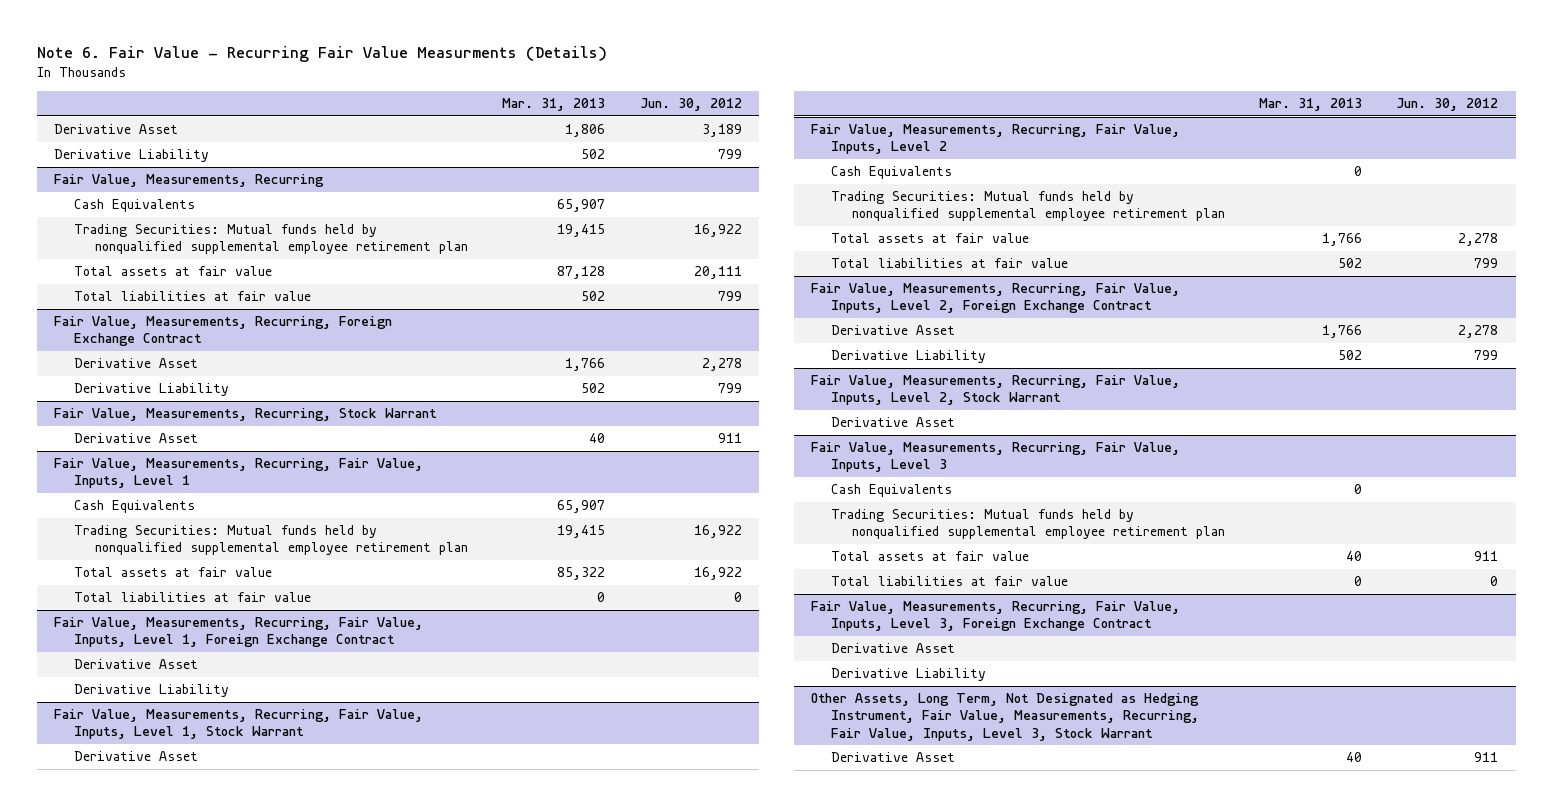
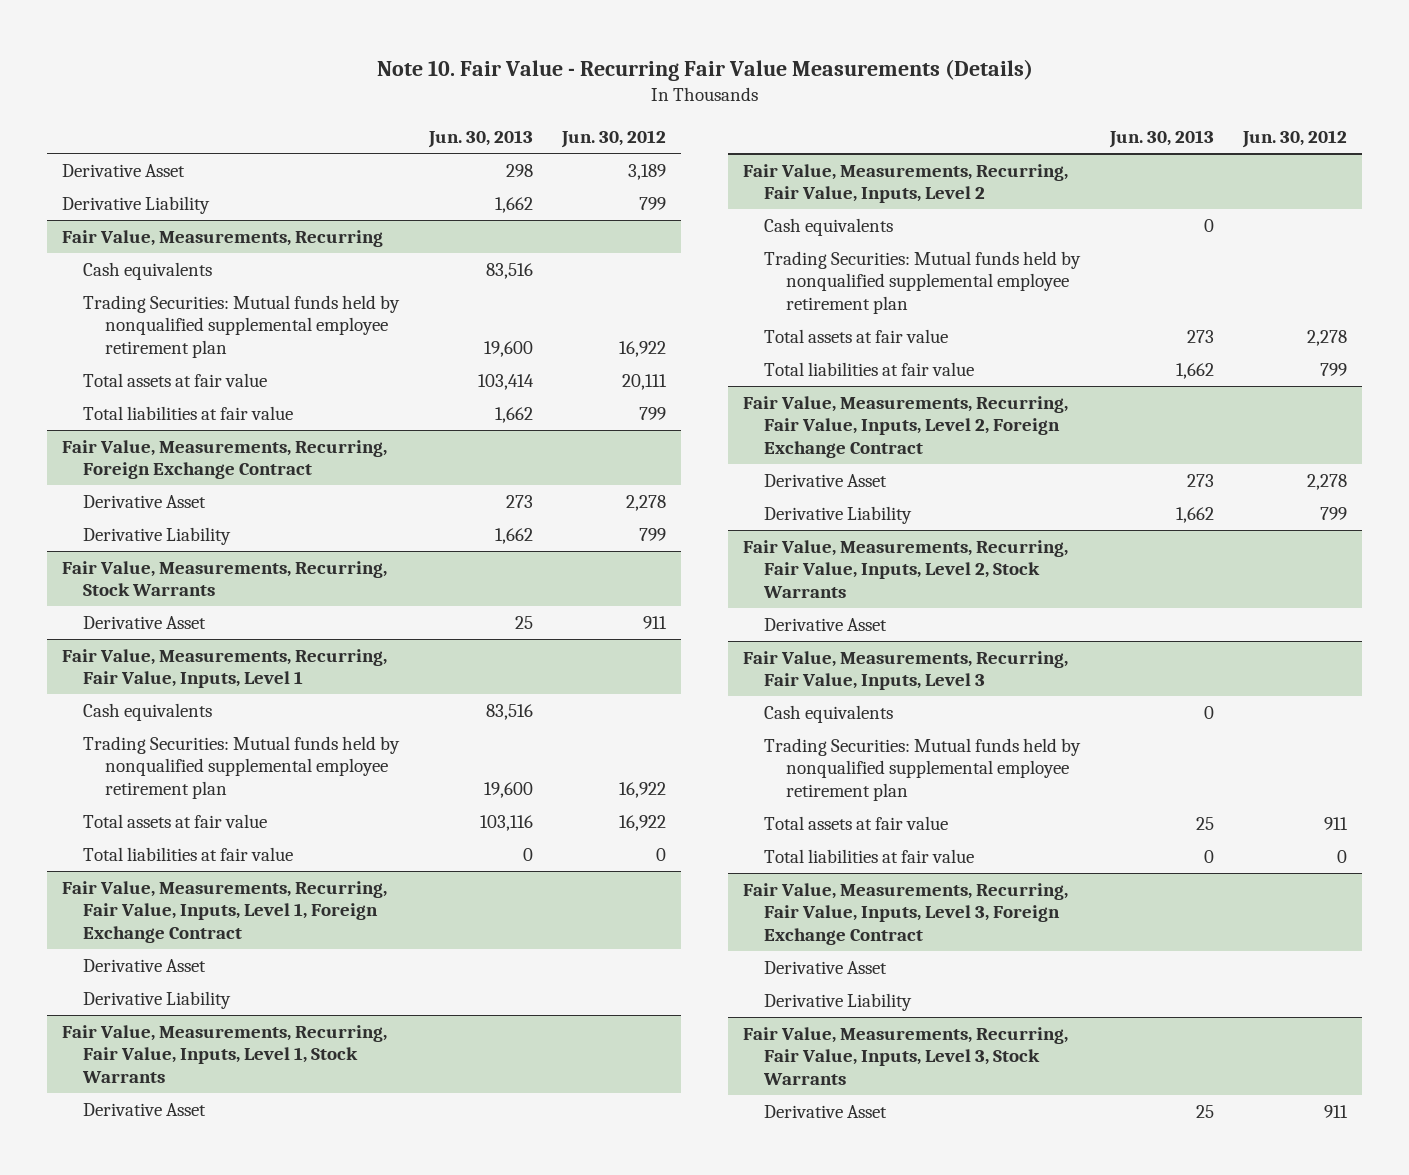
- Note 6. Fair Value - Recurring Fair Value Measurments (Details)
+ Note 10. Fair Value - Recurring Fair Value Measurements (Details)
- | Mar. 31, 2013 | Jun. 30, 2012
+ | Jun. 30, 2013 | Jun. 30, 2012
@ Fair Value, Measurements, Recurring
- Cash Equivalents | 65,907 |
+ Cash equivalents | 83,516 |
- Fair Value, Measurements, Recurring, Stock Warrant
+ Fair Value, Measurements, Recurring, Stock Warrants
@ Fair Value, Measurements, Recurring, Fair Value, Inputs, Level 1
- Cash Equivalents | 65,907 |
+ Cash equivalents | 83,516 |
- Fair Value, Measurements, Recurring, Fair Value, Inputs, Level 1, Stock Warrant
+ Fair Value, Measurements, Recurring, Fair Value, Inputs, Level 1, Stock Warrants
@ Fair Value, Measurements, Recurring, Fair Value, Inputs, Level 2
- Cash Equivalents | 0 |
+ Cash equivalents | 0 |
- Fair Value, Measurements, Recurring, Fair Value, Inputs, Level 2, Stock Warrant
+ Fair Value, Measurements, Recurring, Fair Value, Inputs, Level 2, Stock Warrants
@ Fair Value, Measurements, Recurring, Fair Value, Inputs, Level 3
- Cash Equivalents | 0 |
+ Cash equivalents | 0 |
- Other Assets, Long Term, Not Designated as Hedging Instrument, Fair Value, Measurements, Recurring, Fair Value, Inputs, Level 3, Stock Warrant
+ Fair Value, Measurements, Recurring, Fair Value, Inputs, Level 3, Stock Warrants

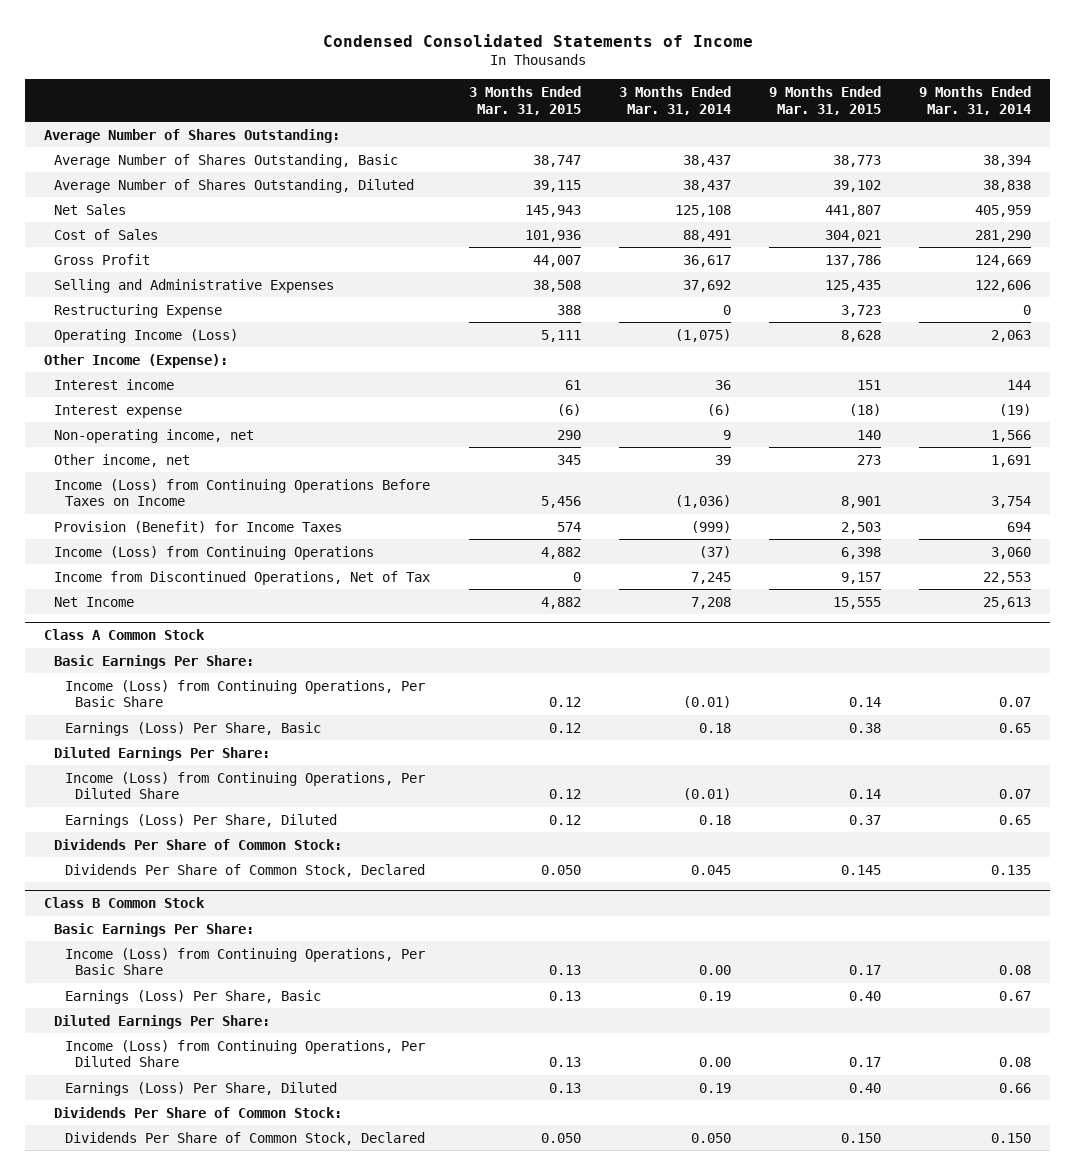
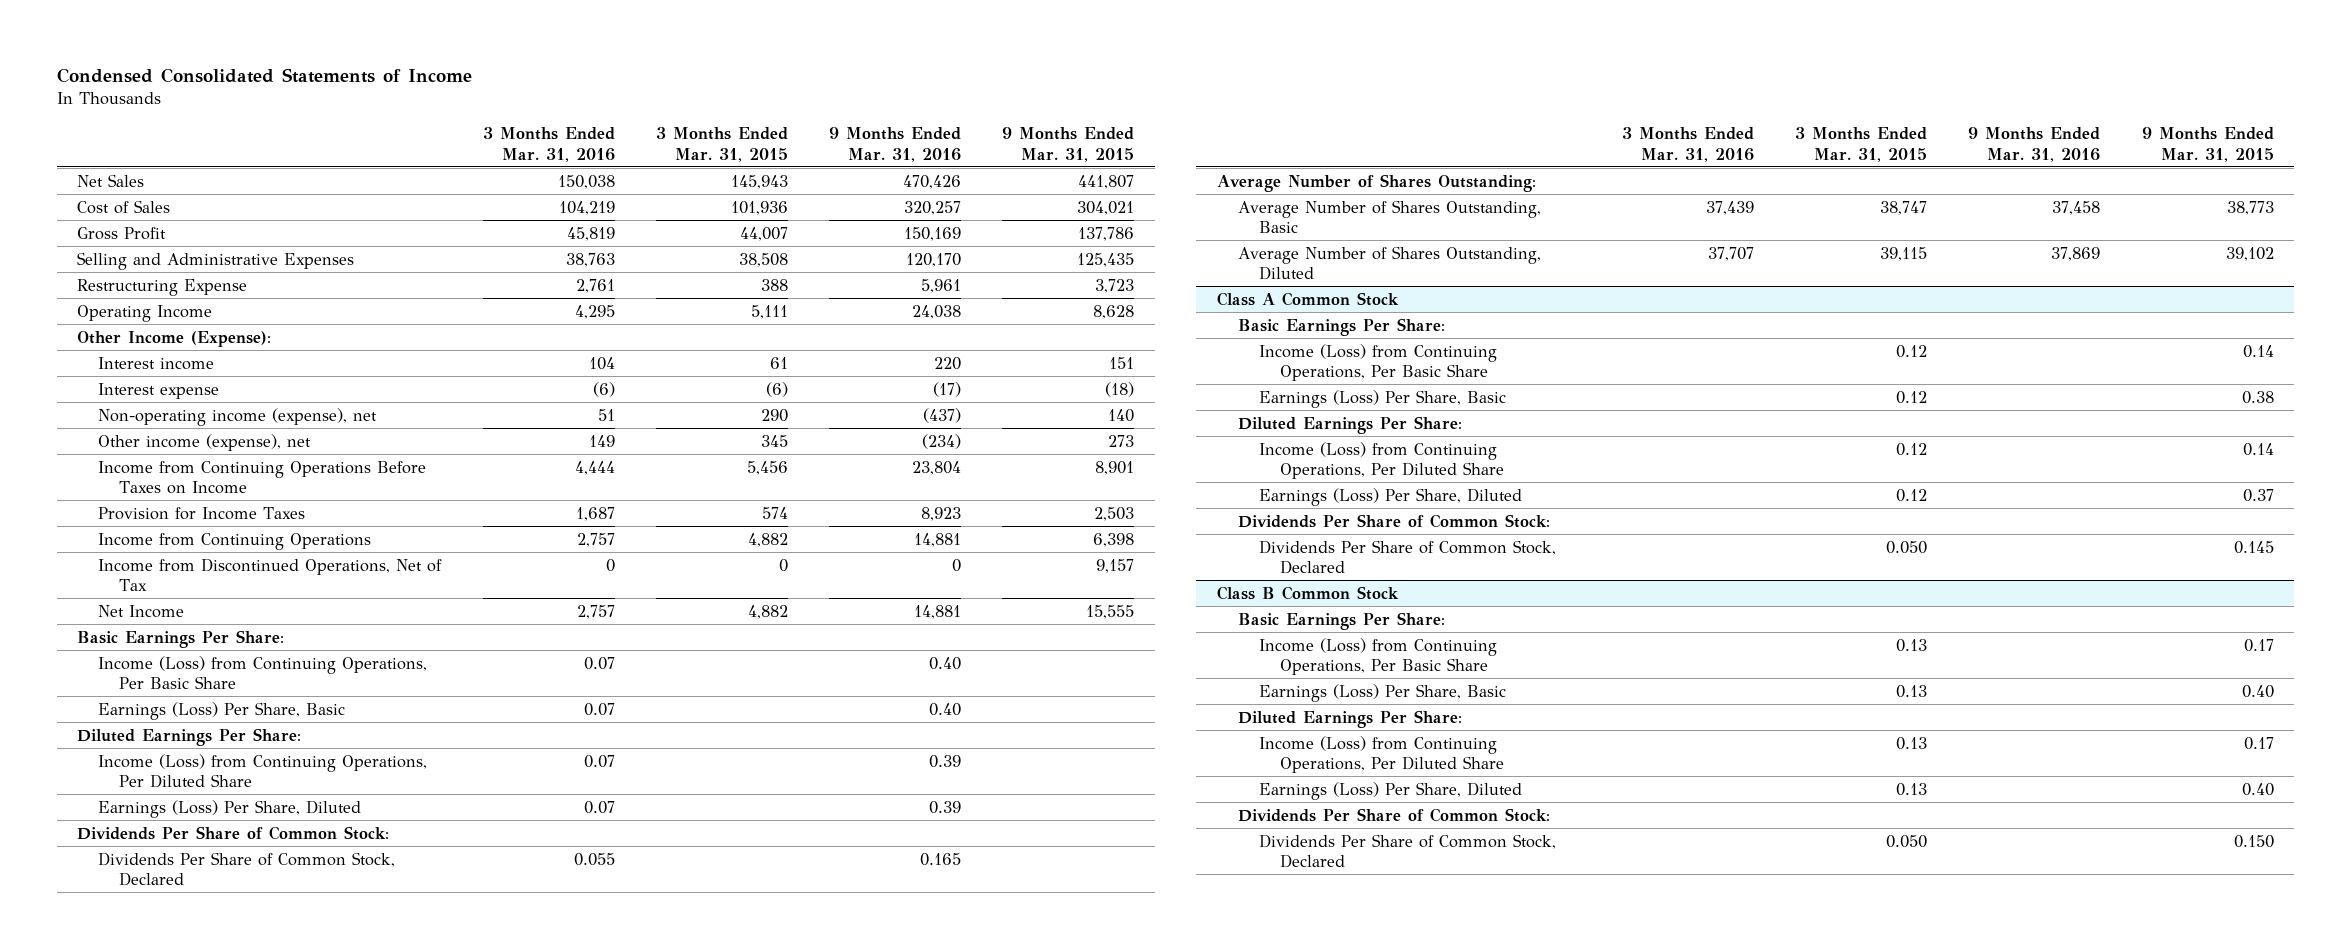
- | 3 Months Ended Mar. 31, 2015 | 3 Months Ended Mar. 31, 2014 | 9 Months Ended Mar. 31, 2015 | 9 Months Ended Mar. 31, 2014
+ | 3 Months Ended Mar. 31, 2016 | 3 Months Ended Mar. 31, 2015 | 9 Months Ended Mar. 31, 2016 | 9 Months Ended Mar. 31, 2015
- Operating Income (Loss) | 5,111 | (1,075) | 8,628 | 2,063
+ Operating Income | 4,295 | 5,111 | 24,038 | 8,628
- Non-operating income, net | 290 | 9 | 140 | 1,566
- Other income, net | 345 | 39 | 273 | 1,691
- Income (Loss) from Continuing Operations Before Taxes on Income | 5,456 | (1,036) | 8,901 | 3,754
- Provision (Benefit) for Income Taxes | 574 | (999) | 2,503 | 694
- Income (Loss) from Continuing Operations | 4,882 | (37) | 6,398 | 3,060
+ Non-operating income (expense), net | 51 | 290 | (437) | 140
+ Other income (expense), net | 149 | 345 | (234) | 273
+ Income from Continuing Operations Before Taxes on Income | 4,444 | 5,456 | 23,804 | 8,901
+ Provision for Income Taxes | 1,687 | 574 | 8,923 | 2,503
+ Income from Continuing Operations | 2,757 | 4,882 | 14,881 | 6,398
+ Basic Earnings Per Share:
+ Income (Loss) from Continuing Operations, Per Basic Share | 0.07 | | 0.40 |
+ Earnings (Loss) Per Share, Basic | 0.07 | | 0.40 |
+ Diluted Earnings Per Share:
+ Income (Loss) from Continuing Operations, Per Diluted Share | 0.07 | | 0.39 |
+ Earnings (Loss) Per Share, Diluted | 0.07 | | 0.39 |
+ Dividends Per Share of Common Stock:
+ Dividends Per Share of Common Stock, Declared | 0.055 | | 0.165 |
moved down: Average Number of Shares Outstanding:
moved down: Average Number of Shares Outstanding, Basic | 37,439 | 38,747 | 37,458 | 38,773
moved down: Average Number of Shares Outstanding, Diluted | 37,707 | 39,115 | 37,869 | 39,102

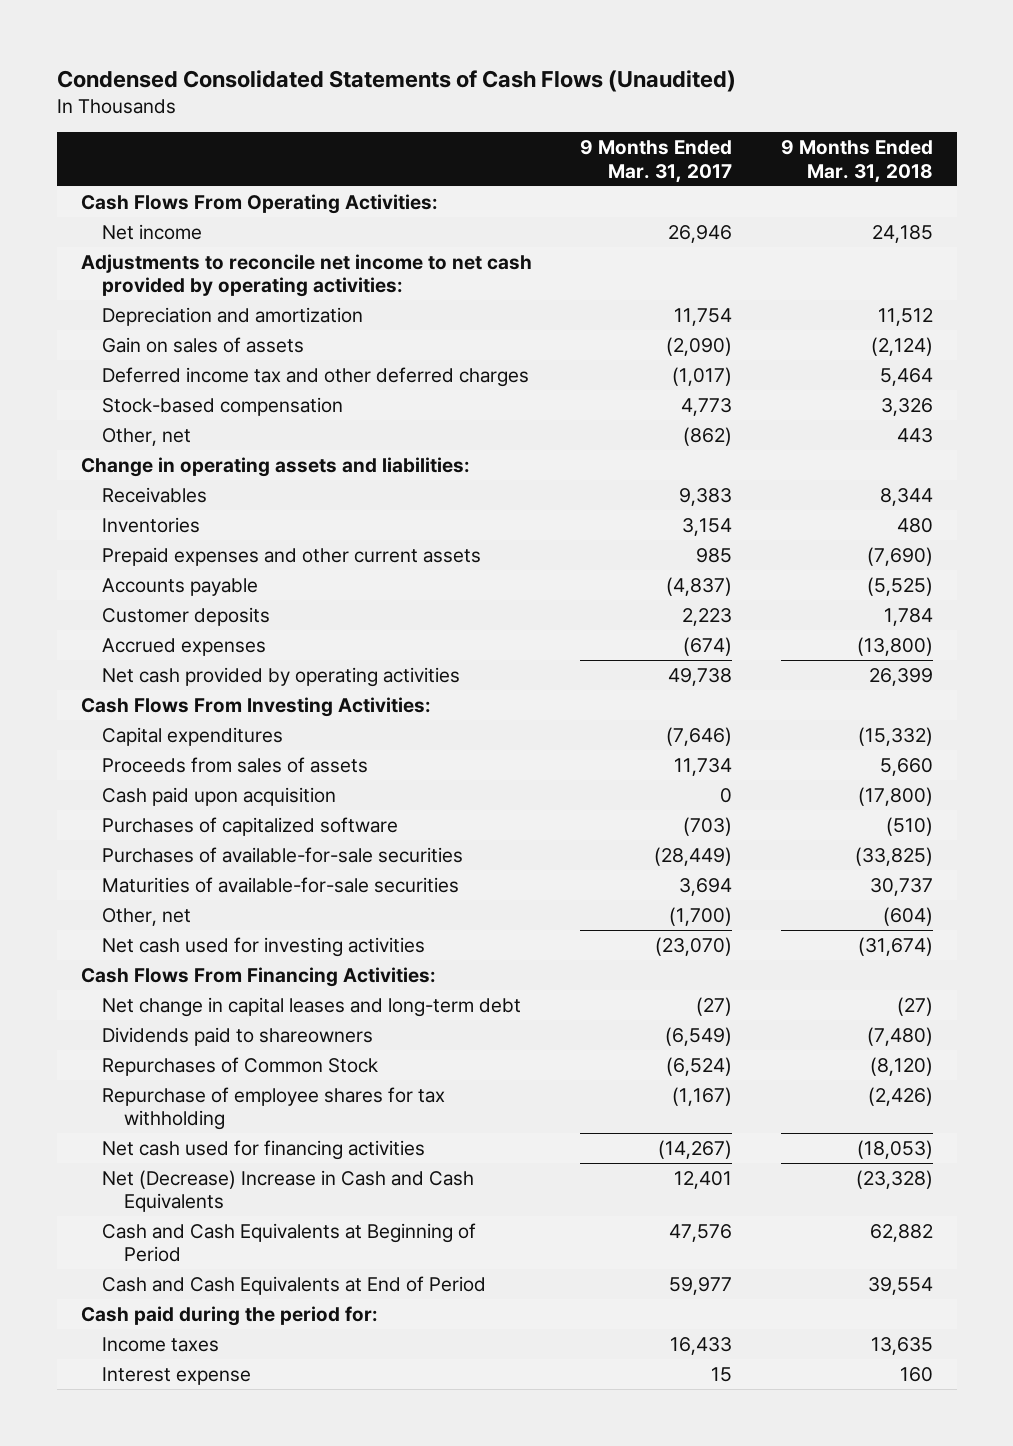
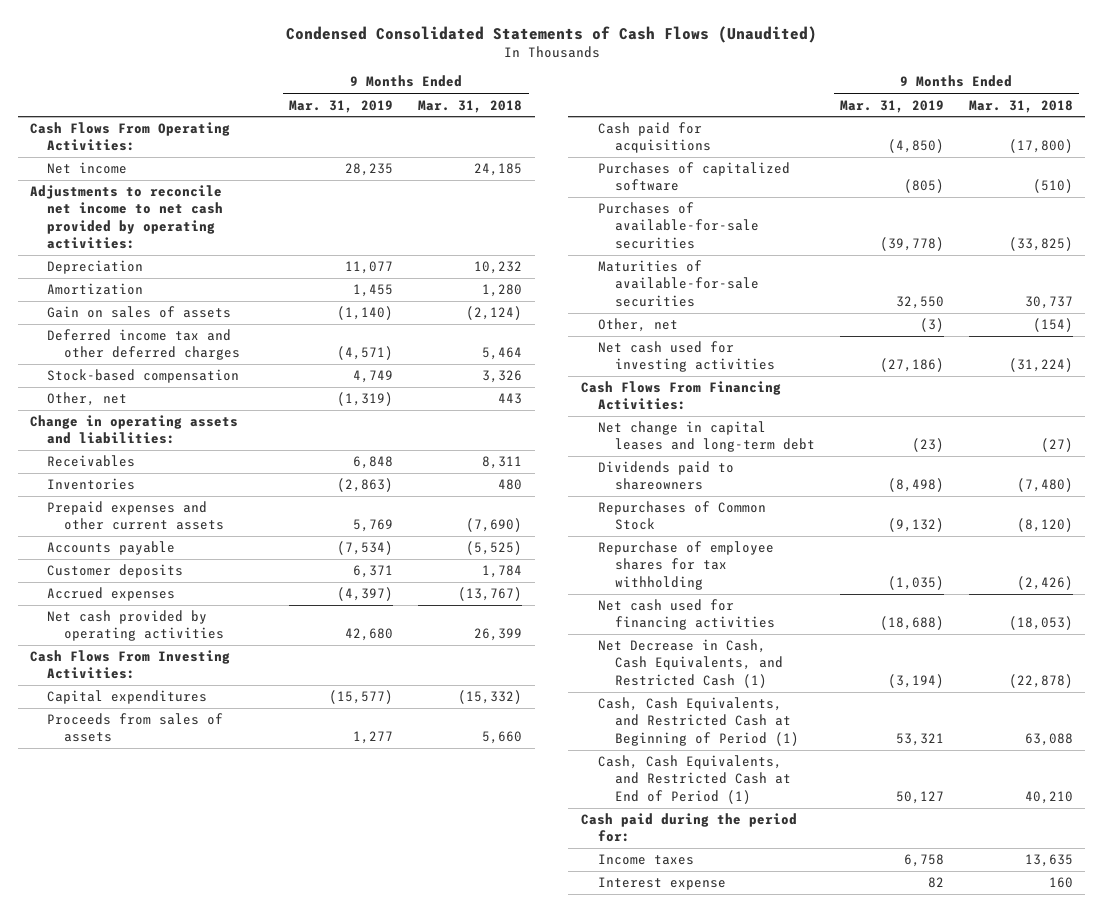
- | 9 Months Ended Mar. 31, 2017 | 9 Months Ended Mar. 31, 2018
+ | 9 Months Ended Mar. 31, 2019 | 9 Months Ended Mar. 31, 2018
- Depreciation and amortization | 11,754 | 11,512
+ Depreciation | 11,077 | 10,232
+ Amortization | 1,455 | 1,280
- Receivables | 9,383 | 8,344
+ Receivables | 6,848 | 8,311
- Accrued expenses | (674) | (13,800)
+ Accrued expenses | (4,397) | (13,767)
- Cash paid upon acquisition | 0 | (17,800)
+ Cash paid for acquisitions | (4,850) | (17,800)
- Other, net | (1,700) | (604)
- Net cash used for investing activities | (23,070) | (31,674)
+ Other, net | (3) | (154)
+ Net cash used for investing activities | (27,186) | (31,224)
- Net (Decrease) Increase in Cash and Cash Equivalents | 12,401 | (23,328)
- Cash and Cash Equivalents at Beginning of Period | 47,576 | 62,882
- Cash and Cash Equivalents at End of Period | 59,977 | 39,554
+ Net Decrease in Cash, Cash Equivalents, and Restricted Cash (1) | (3,194) | (22,878)
+ Cash, Cash Equivalents, and Restricted Cash at Beginning of Period (1) | 53,321 | 63,088
+ Cash, Cash Equivalents, and Restricted Cash at End of Period (1) | 50,127 | 40,210

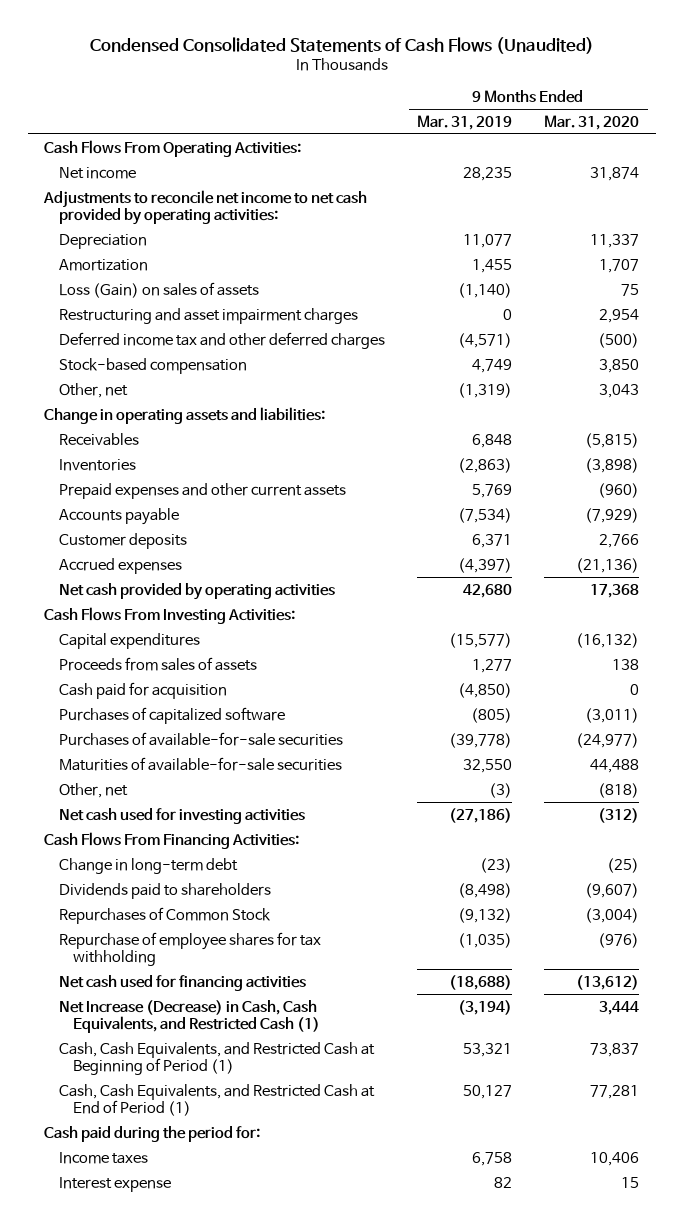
- | 9 Months Ended Mar. 31, 2019 | 9 Months Ended Mar. 31, 2018
+ | 9 Months Ended Mar. 31, 2019 | 9 Months Ended Mar. 31, 2020
- Gain on sales of assets | (1,140) | (2,124)
+ Loss (Gain) on sales of assets | (1,140) | 75
+ Restructuring and asset impairment charges | 0 | 2,954
- Cash paid for acquisitions | (4,850) | (17,800)
+ Cash paid for acquisition | (4,850) | 0
- Net change in capital leases and long-term debt | (23) | (27)
- Dividends paid to shareowners | (8,498) | (7,480)
+ Change in long-term debt | (23) | (25)
+ Dividends paid to shareholders | (8,498) | (9,607)
- Net Decrease in Cash, Cash Equivalents, and Restricted Cash (1) | (3,194) | (22,878)
+ Net Increase (Decrease) in Cash, Cash Equivalents, and Restricted Cash (1) | (3,194) | 3,444

